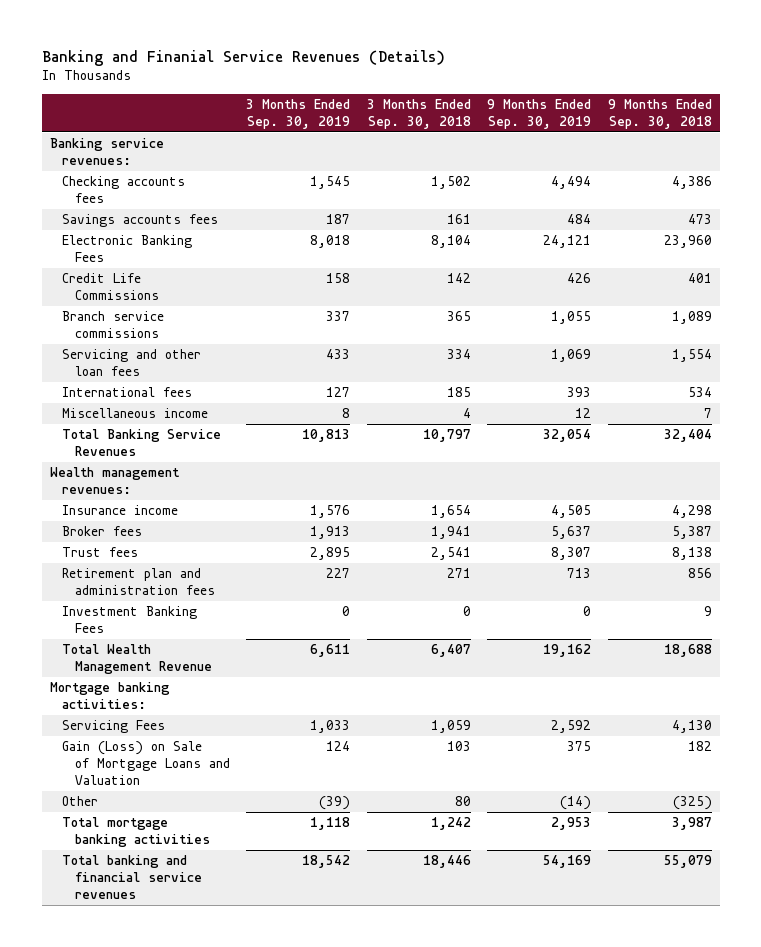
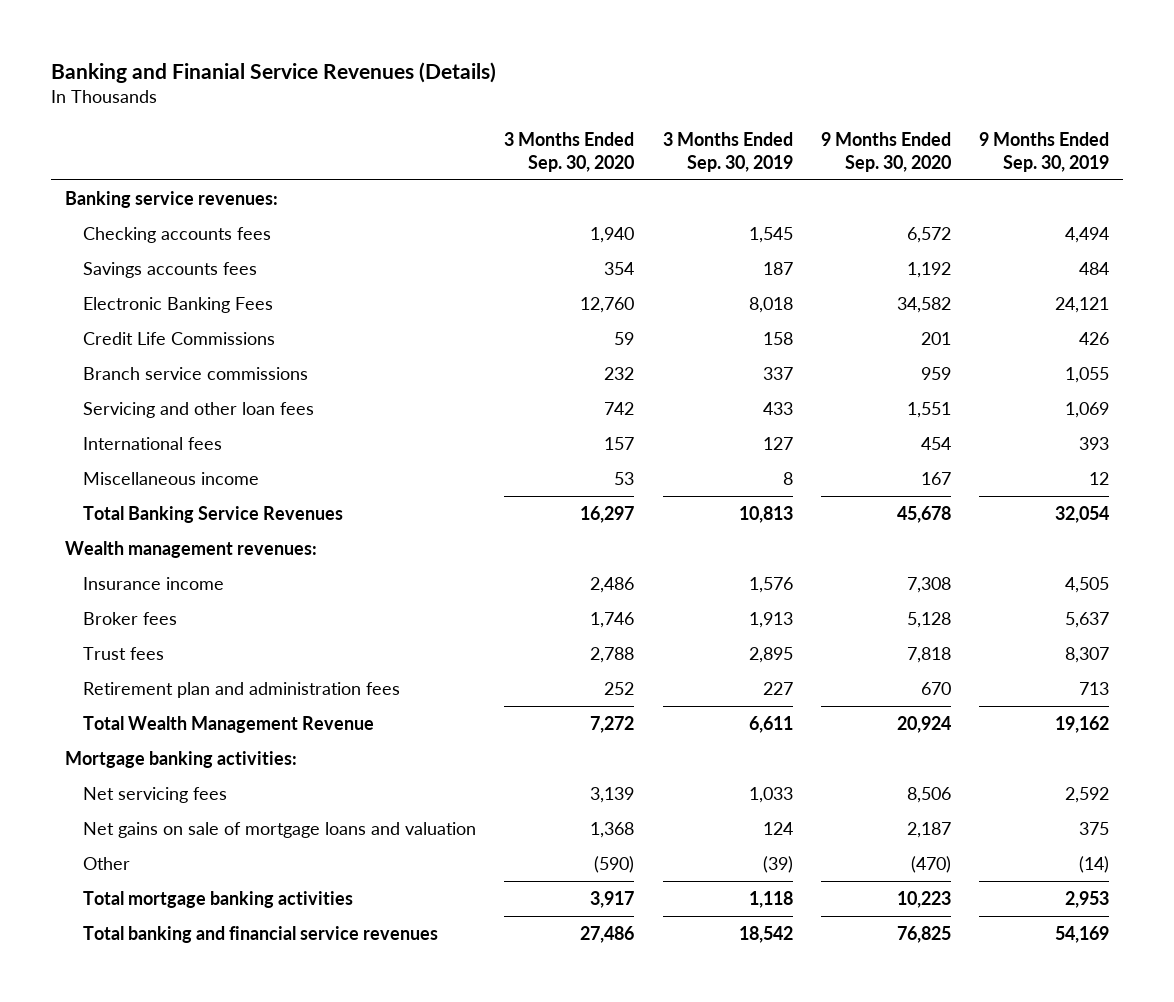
- | 3 Months Ended Sep. 30, 2019 | 3 Months Ended Sep. 30, 2018 | 9 Months Ended Sep. 30, 2019 | 9 Months Ended Sep. 30, 2018
+ | 3 Months Ended Sep. 30, 2020 | 3 Months Ended Sep. 30, 2019 | 9 Months Ended Sep. 30, 2020 | 9 Months Ended Sep. 30, 2019
- Investment Banking Fees | 0 | 0 | 0 | 9
- Servicing Fees | 1,033 | 1,059 | 2,592 | 4,130
- Gain (Loss) on Sale of Mortgage Loans and Valuation | 124 | 103 | 375 | 182
+ Net servicing fees | 3,139 | 1,033 | 8,506 | 2,592
+ Net gains on sale of mortgage loans and valuation | 1,368 | 124 | 2,187 | 375

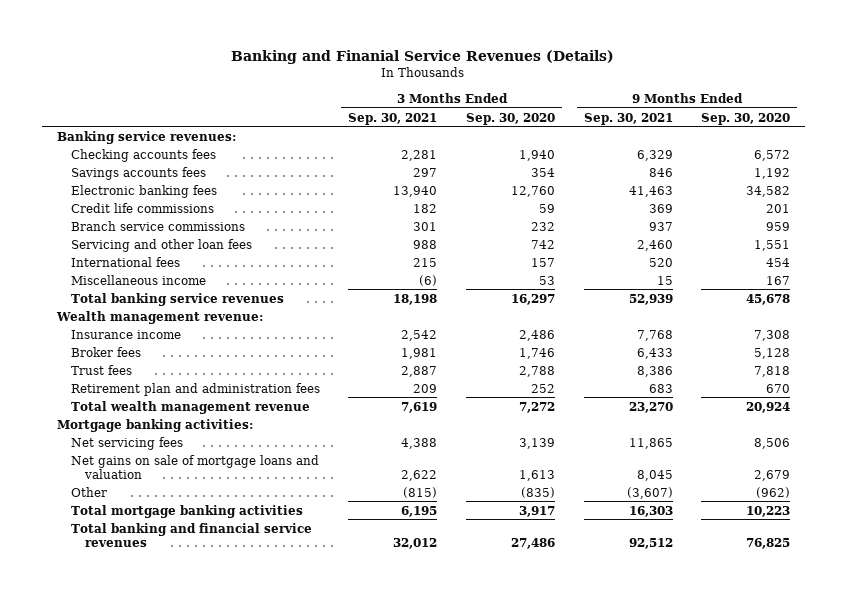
- | 3 Months Ended Sep. 30, 2020 | 3 Months Ended Sep. 30, 2019 | 9 Months Ended Sep. 30, 2020 | 9 Months Ended Sep. 30, 2019
+ | 3 Months Ended Sep. 30, 2021 | 3 Months Ended Sep. 30, 2020 | 9 Months Ended Sep. 30, 2021 | 9 Months Ended Sep. 30, 2020
- Electronic Banking Fees | 12,760 | 8,018 | 34,582 | 24,121
- Credit Life Commissions | 59 | 158 | 201 | 426
+ Electronic banking fees | 13,940 | 12,760 | 41,463 | 34,582
+ Credit life commissions | 182 | 59 | 369 | 201
- Total Banking Service Revenues | 16,297 | 10,813 | 45,678 | 32,054
- Wealth management revenues:
+ Total banking service revenues | 18,198 | 16,297 | 52,939 | 45,678
+ Wealth management revenue:
- Total Wealth Management Revenue | 7,272 | 6,611 | 20,924 | 19,162
+ Total wealth management revenue | 7,619 | 7,272 | 23,270 | 20,924
- Net gains on sale of mortgage loans and valuation | 1,368 | 124 | 2,187 | 375
- Other | (590) | (39) | (470) | (14)
+ Net gains on sale of mortgage loans and valuation | 2,622 | 1,613 | 8,045 | 2,679
+ Other | (815) | (835) | (3,607) | (962)

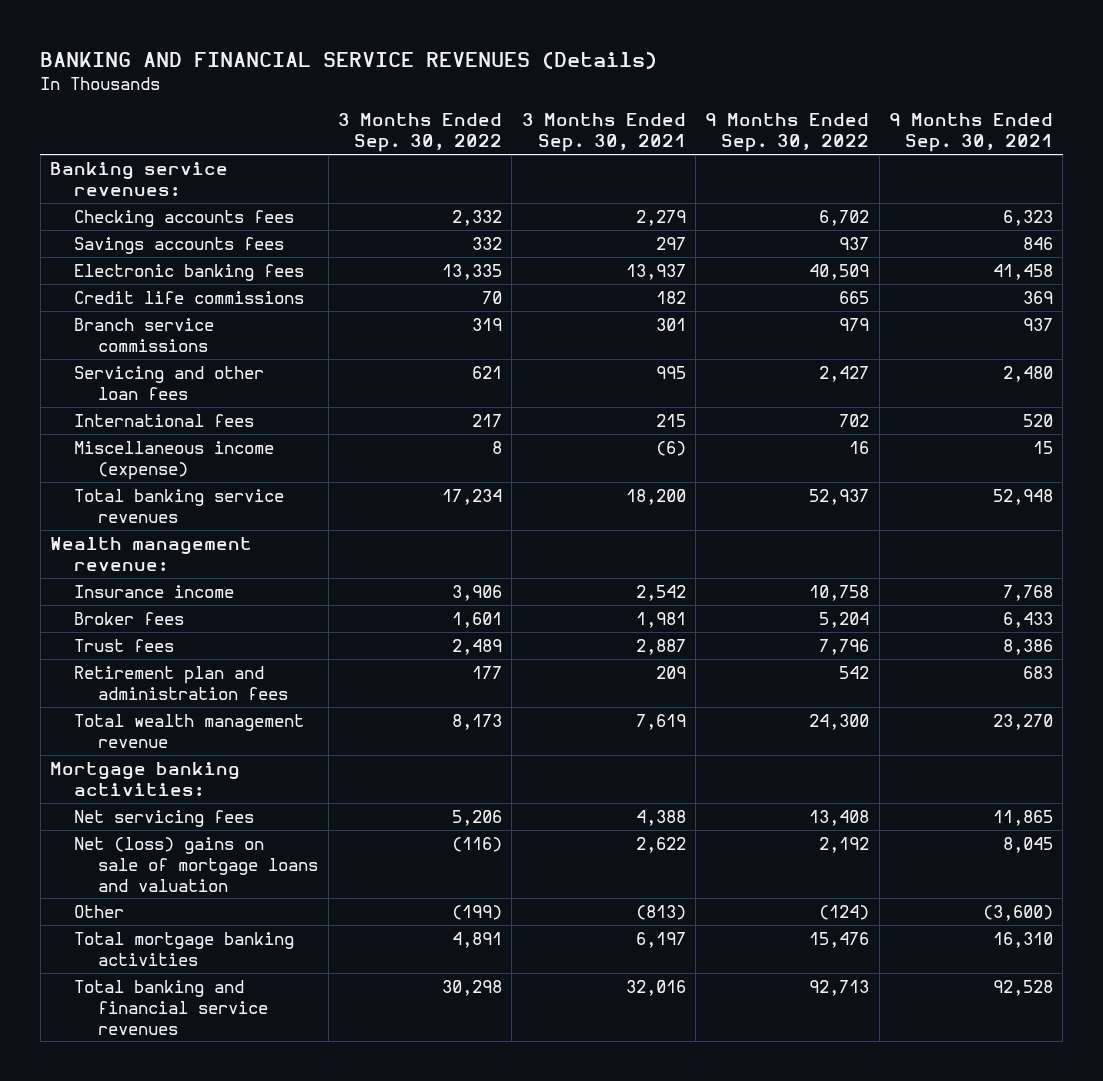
- Banking and Finanial Service Revenues (Details)
+ BANKING AND FINANCIAL SERVICE REVENUES (Details)
- | 3 Months Ended Sep. 30, 2021 | 3 Months Ended Sep. 30, 2020 | 9 Months Ended Sep. 30, 2021 | 9 Months Ended Sep. 30, 2020
+ | 3 Months Ended Sep. 30, 2022 | 3 Months Ended Sep. 30, 2021 | 9 Months Ended Sep. 30, 2022 | 9 Months Ended Sep. 30, 2021
- Checking accounts fees | 2,281 | 1,940 | 6,329 | 6,572
+ Checking accounts fees | 2,332 | 2,279 | 6,702 | 6,323
- Electronic banking fees | 13,940 | 12,760 | 41,463 | 34,582
+ Electronic banking fees | 13,335 | 13,937 | 40,509 | 41,458
- Servicing and other loan fees | 988 | 742 | 2,460 | 1,551
+ Servicing and other loan fees | 621 | 995 | 2,427 | 2,480
- Miscellaneous income | (6) | 53 | 15 | 167
- Total banking service revenues | 18,198 | 16,297 | 52,939 | 45,678
+ Miscellaneous income (expense) | 8 | (6) | 16 | 15
+ Total banking service revenues | 17,234 | 18,200 | 52,937 | 52,948
- Net gains on sale of mortgage loans and valuation | 2,622 | 1,613 | 8,045 | 2,679
- Other | (815) | (835) | (3,607) | (962)
- Total mortgage banking activities | 6,195 | 3,917 | 16,303 | 10,223
- Total banking and financial service revenues | 32,012 | 27,486 | 92,512 | 76,825
+ Net (loss) gains on sale of mortgage loans and valuation | (116) | 2,622 | 2,192 | 8,045
+ Other | (199) | (813) | (124) | (3,600)
+ Total mortgage banking activities | 4,891 | 6,197 | 15,476 | 16,310
+ Total banking and financial service revenues | 30,298 | 32,016 | 92,713 | 92,528

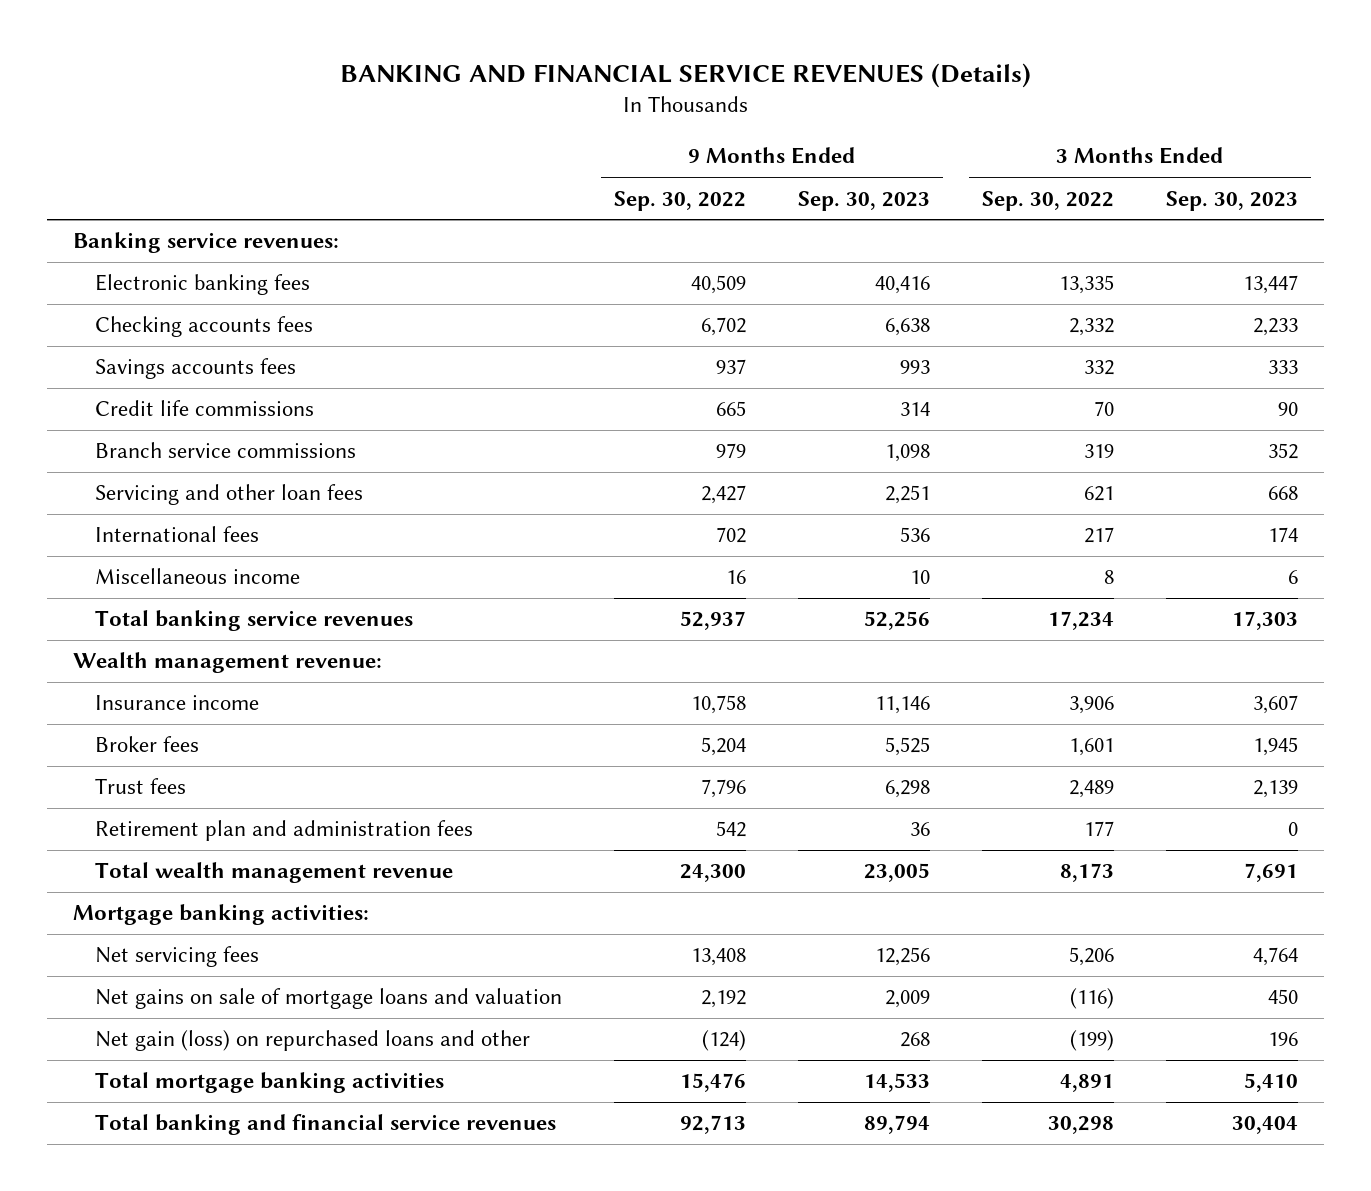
- | 3 Months Ended Sep. 30, 2022 | 3 Months Ended Sep. 30, 2021 | 9 Months Ended Sep. 30, 2022 | 9 Months Ended Sep. 30, 2021
+ | 9 Months Ended Sep. 30, 2022 | 9 Months Ended Sep. 30, 2023 | 3 Months Ended Sep. 30, 2022 | 3 Months Ended Sep. 30, 2023
moved up: Electronic banking fees | 40,509 | 40,416 | 13,335 | 13,447
- Miscellaneous income (expense) | 8 | (6) | 16 | 15
+ Miscellaneous income | 16 | 10 | 8 | 6
- Net (loss) gains on sale of mortgage loans and valuation | (116) | 2,622 | 2,192 | 8,045
- Other | (199) | (813) | (124) | (3,600)
+ Net gains on sale of mortgage loans and valuation | 2,192 | 2,009 | (116) | 450
+ Net gain (loss) on repurchased loans and other | (124) | 268 | (199) | 196

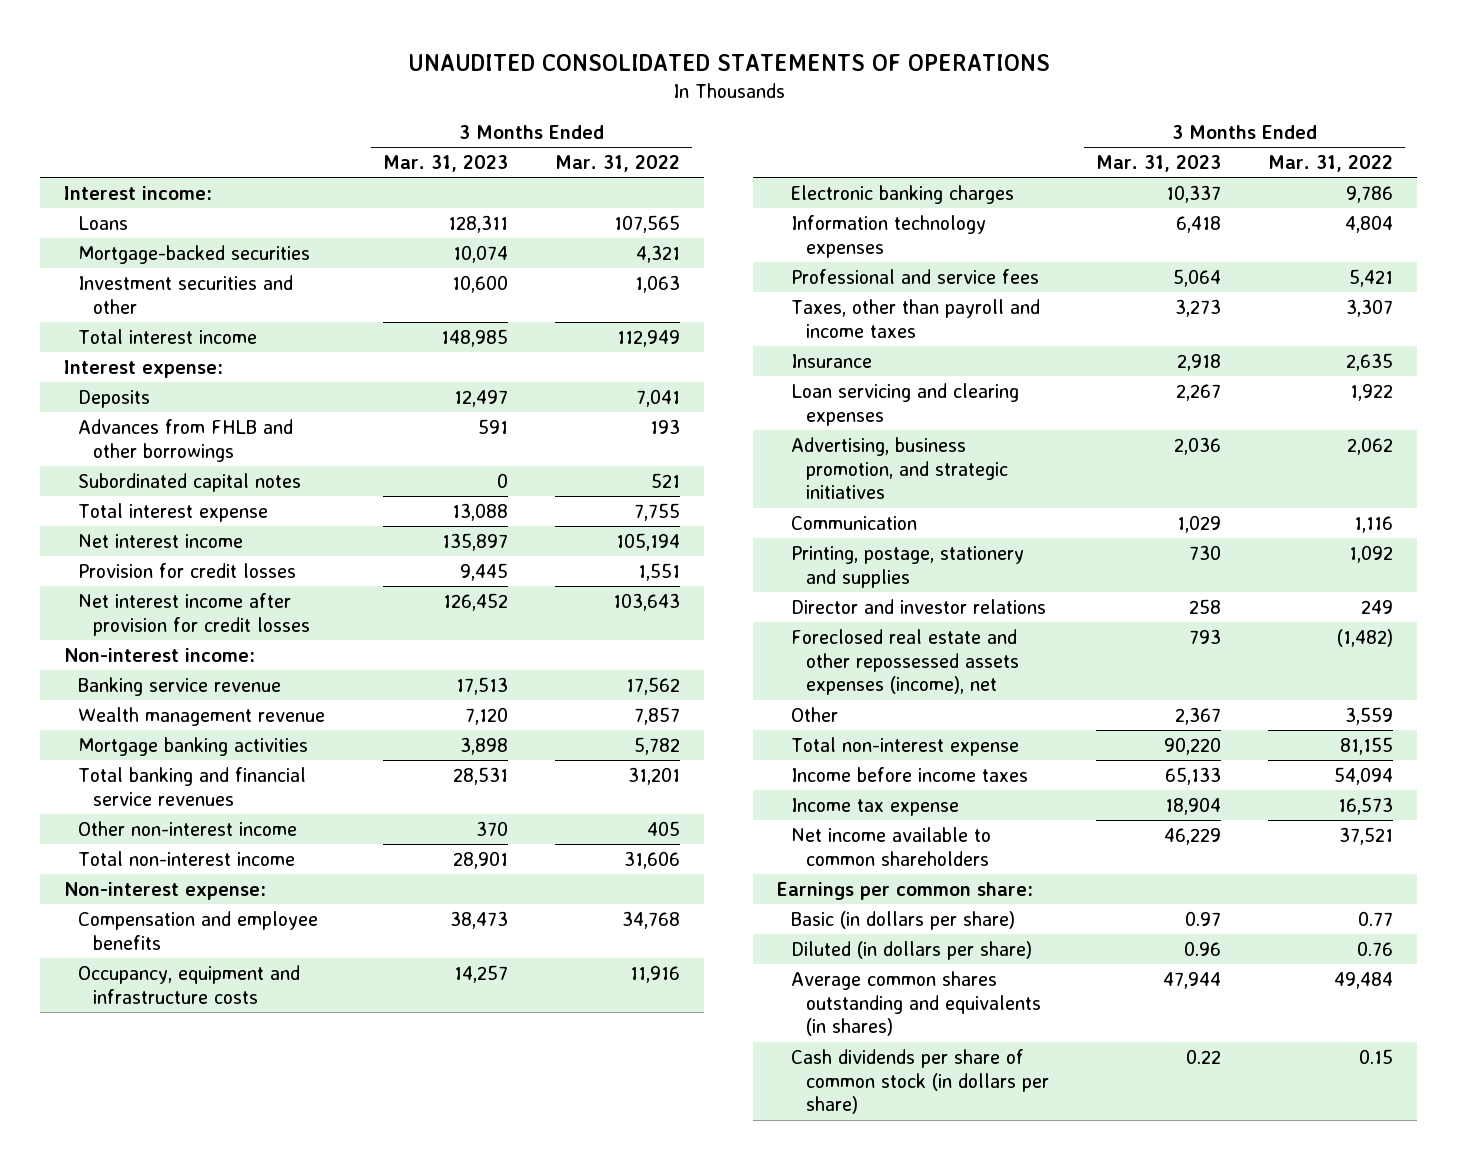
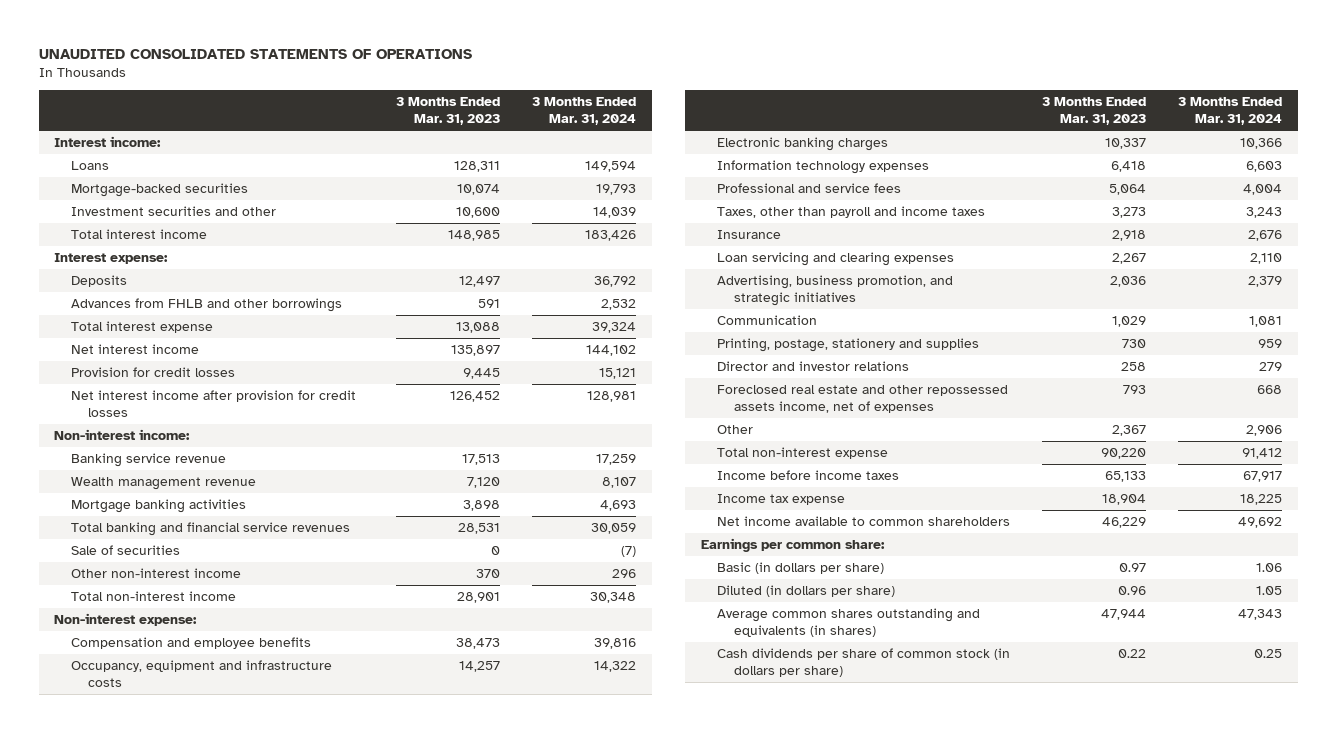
- | 3 Months Ended Mar. 31, 2023 | 3 Months Ended Mar. 31, 2022
+ | 3 Months Ended Mar. 31, 2023 | 3 Months Ended Mar. 31, 2024
- Subordinated capital notes | 0 | 521
+ Sale of securities | 0 | (7)
- Foreclosed real estate and other repossessed assets expenses (income), net | 793 | (1,482)
+ Foreclosed real estate and other repossessed assets income, net of expenses | 793 | 668

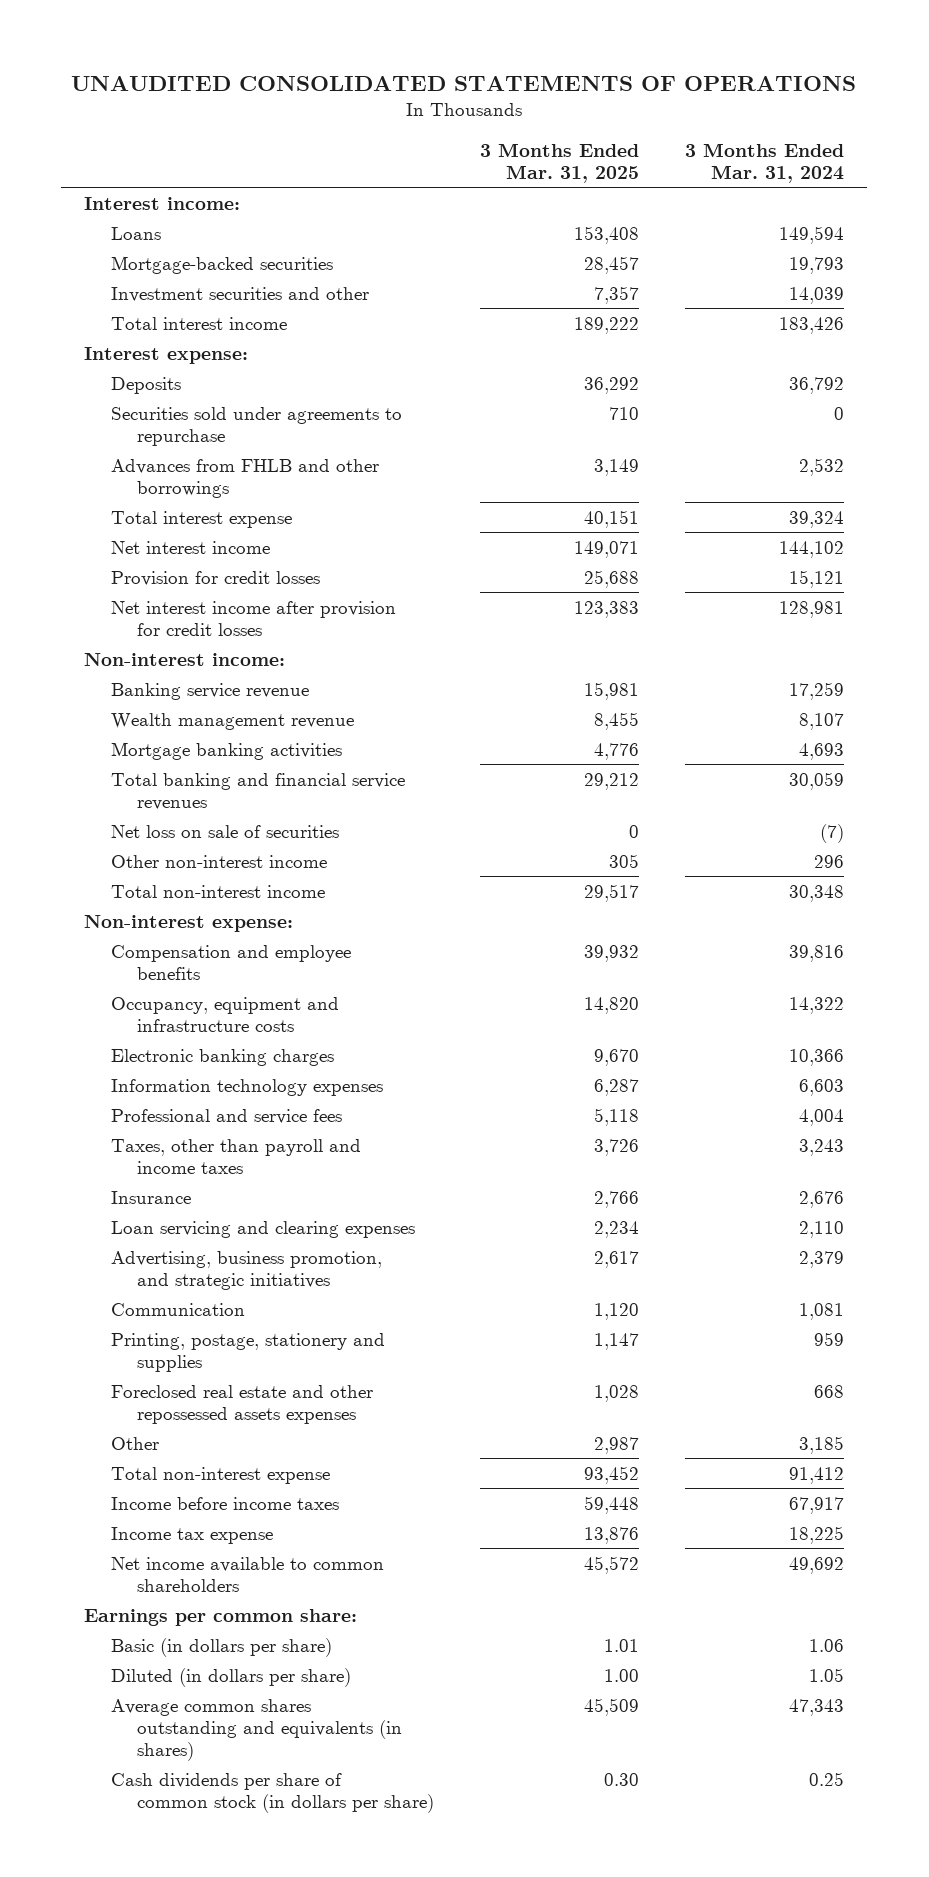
- | 3 Months Ended Mar. 31, 2023 | 3 Months Ended Mar. 31, 2024
+ | 3 Months Ended Mar. 31, 2025 | 3 Months Ended Mar. 31, 2024
+ Securities sold under agreements to repurchase | 710 | 0
- Sale of securities | 0 | (7)
+ Net loss on sale of securities | 0 | (7)
- Director and investor relations | 258 | 279
- Foreclosed real estate and other repossessed assets income, net of expenses | 793 | 668
- Other | 2,367 | 2,906
+ Foreclosed real estate and other repossessed assets expenses | 1,028 | 668
+ Other | 2,987 | 3,185

